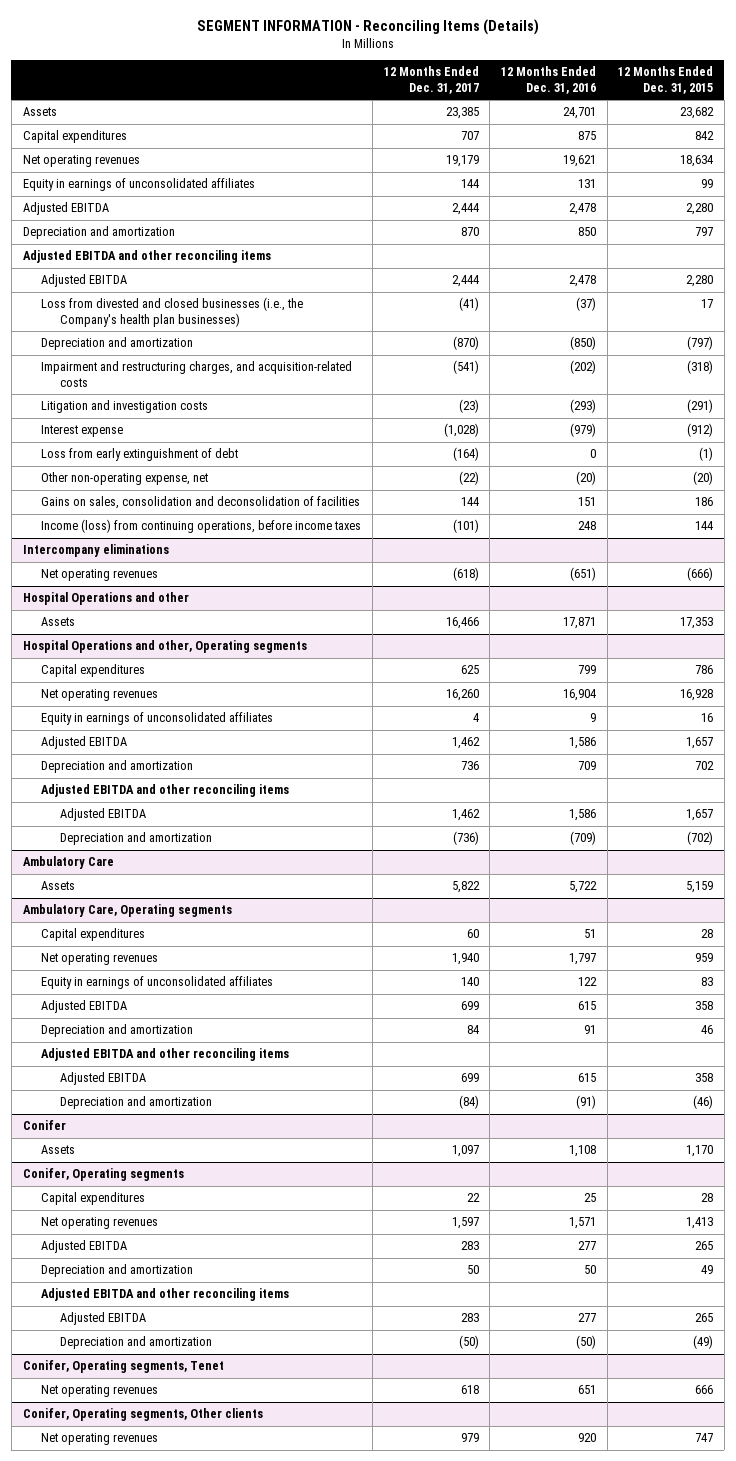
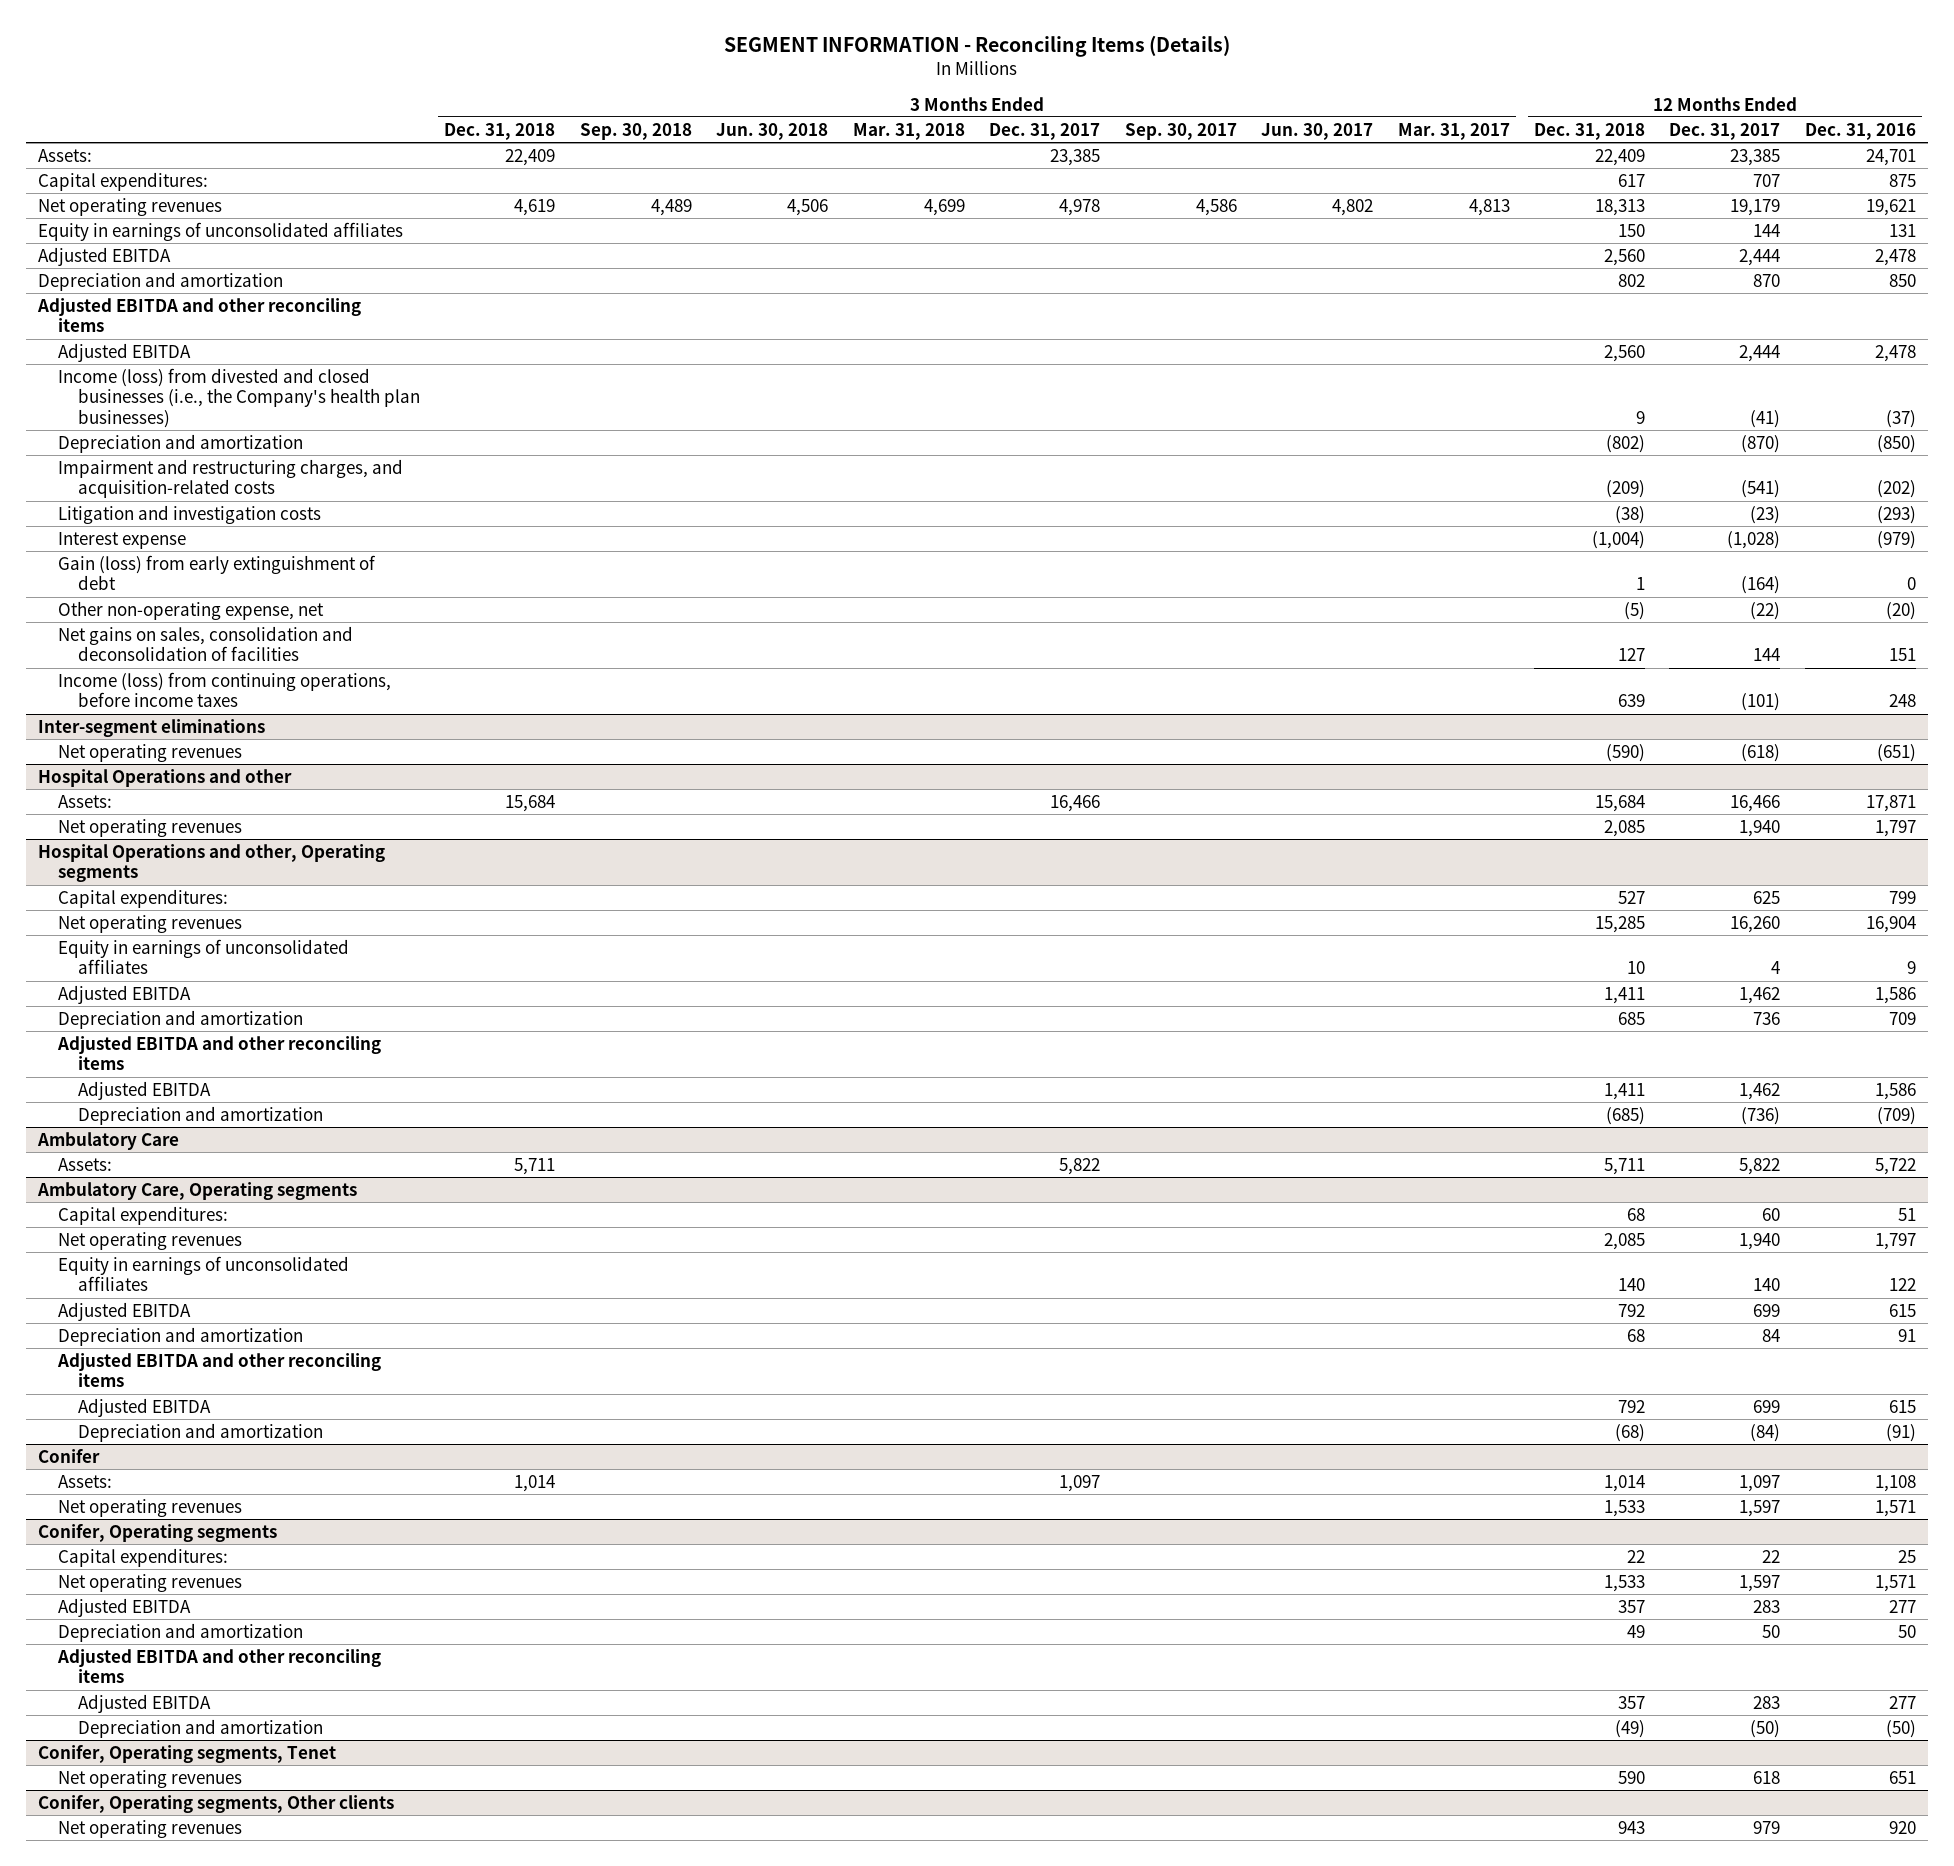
- | 12 Months Ended Dec. 31, 2017 | 12 Months Ended Dec. 31, 2016 | 12 Months Ended Dec. 31, 2015
+ | 3 Months Ended Dec. 31, 2018 | 3 Months Ended Sep. 30, 2018 | 3 Months Ended Jun. 30, 2018 | 3 Months Ended Mar. 31, 2018 | 3 Months Ended Dec. 31, 2017 | 3 Months Ended Sep. 30, 2017 | 3 Months Ended Jun. 30, 2017 | 3 Months Ended Mar. 31, 2017 | 12 Months Ended Dec. 31, 2018 | 12 Months Ended Dec. 31, 2017 | 12 Months Ended Dec. 31, 2016
- Assets | 23,385 | 24,701 | 23,682
- Capital expenditures | 707 | 875 | 842
+ Assets: | 22,409 | | | | 23,385 | | | | 22,409 | 23,385 | 24,701
+ Capital expenditures: | | | | | | | | | 617 | 707 | 875
- Loss from divested and closed businesses (i.e., the Company's health plan businesses) | (41) | (37) | 17
+ Income (loss) from divested and closed businesses (i.e., the Company's health plan businesses) | | | | | | | | | 9 | (41) | (37)
- Loss from early extinguishment of debt | (164) | 0 | (1)
+ Gain (loss) from early extinguishment of debt | | | | | | | | | 1 | (164) | 0
- Gains on sales, consolidation and deconsolidation of facilities | 144 | 151 | 186
+ Net gains on sales, consolidation and deconsolidation of facilities | | | | | | | | | 127 | 144 | 151
- Intercompany eliminations
+ Inter-segment eliminations
@ Hospital Operations and other
- Assets | 16,466 | 17,871 | 17,353
+ Assets: | 15,684 | | | | 16,466 | | | | 15,684 | 16,466 | 17,871
+ Net operating revenues | | | | | | | | | 2,085 | 1,940 | 1,797
@ Hospital Operations and other, Operating segments
- Capital expenditures | 625 | 799 | 786
+ Capital expenditures: | | | | | | | | | 527 | 625 | 799
@ Ambulatory Care
- Assets | 5,822 | 5,722 | 5,159
+ Assets: | 5,711 | | | | 5,822 | | | | 5,711 | 5,822 | 5,722
@ Ambulatory Care, Operating segments
- Capital expenditures | 60 | 51 | 28
+ Capital expenditures: | | | | | | | | | 68 | 60 | 51
@ Conifer
- Assets | 1,097 | 1,108 | 1,170
+ Assets: | 1,014 | | | | 1,097 | | | | 1,014 | 1,097 | 1,108
+ Net operating revenues | | | | | | | | | 1,533 | 1,597 | 1,571
@ Conifer, Operating segments
- Capital expenditures | 22 | 25 | 28
+ Capital expenditures: | | | | | | | | | 22 | 22 | 25

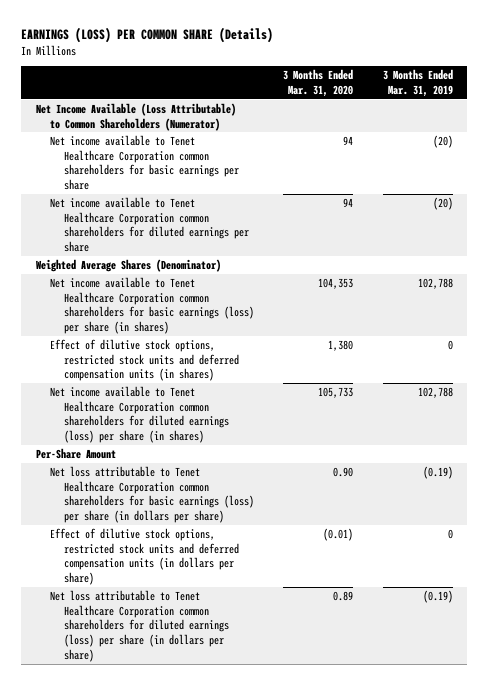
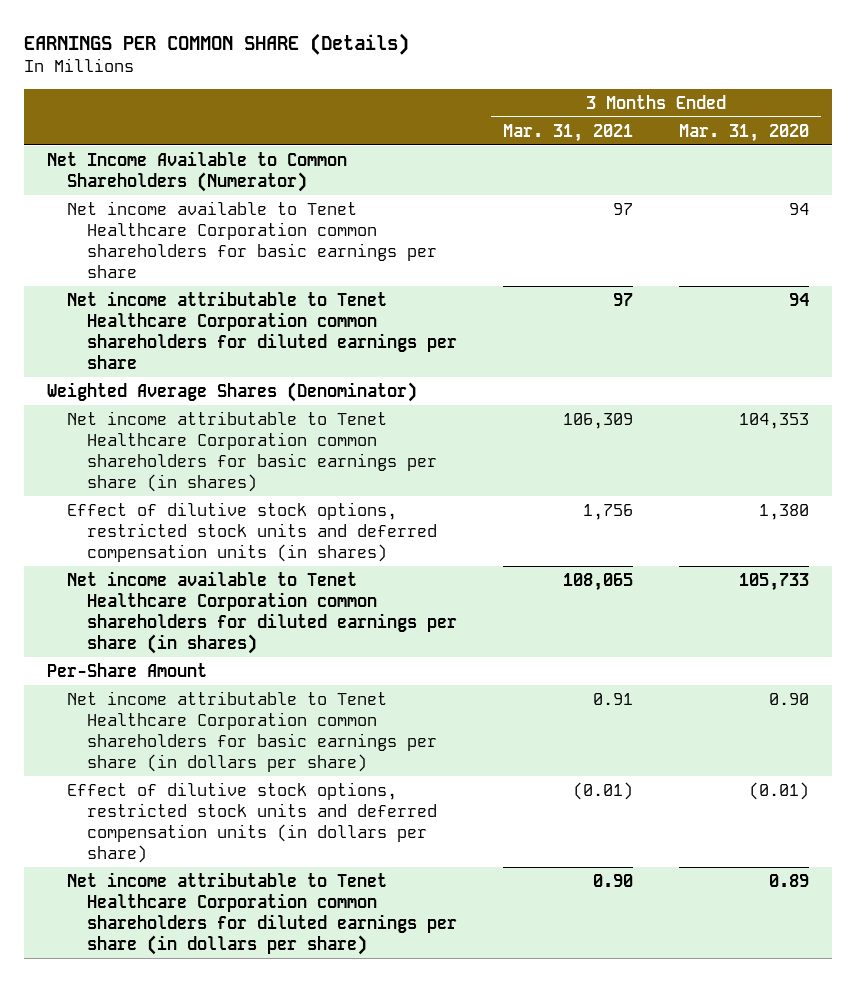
- EARNINGS (LOSS) PER COMMON SHARE (Details)
+ EARNINGS PER COMMON SHARE (Details)
- | 3 Months Ended Mar. 31, 2020 | 3 Months Ended Mar. 31, 2019
+ | 3 Months Ended Mar. 31, 2021 | 3 Months Ended Mar. 31, 2020
- Net Income Available (Loss Attributable) to Common Shareholders (Numerator)
+ Net Income Available to Common Shareholders (Numerator)
- Net income available to Tenet Healthcare Corporation common shareholders for diluted earnings per share | 94 | (20)
+ Net income attributable to Tenet Healthcare Corporation common shareholders for diluted earnings per share | 97 | 94
- Net income available to Tenet Healthcare Corporation common shareholders for basic earnings (loss) per share (in shares) | 104,353 | 102,788
+ Net income attributable to Tenet Healthcare Corporation common shareholders for basic earnings per share (in shares) | 106,309 | 104,353
- Net income available to Tenet Healthcare Corporation common shareholders for diluted earnings (loss) per share (in shares) | 105,733 | 102,788
+ Net income available to Tenet Healthcare Corporation common shareholders for diluted earnings per share (in shares) | 108,065 | 105,733
- Net loss attributable to Tenet Healthcare Corporation common shareholders for basic earnings (loss) per share (in dollars per share) | 0.90 | (0.19)
+ Net income attributable to Tenet Healthcare Corporation common shareholders for basic earnings per share (in dollars per share) | 0.91 | 0.90
- Net loss attributable to Tenet Healthcare Corporation common shareholders for diluted earnings (loss) per share (in dollars per share) | 0.89 | (0.19)
+ Net income attributable to Tenet Healthcare Corporation common shareholders for diluted earnings per share (in dollars per share) | 0.90 | 0.89

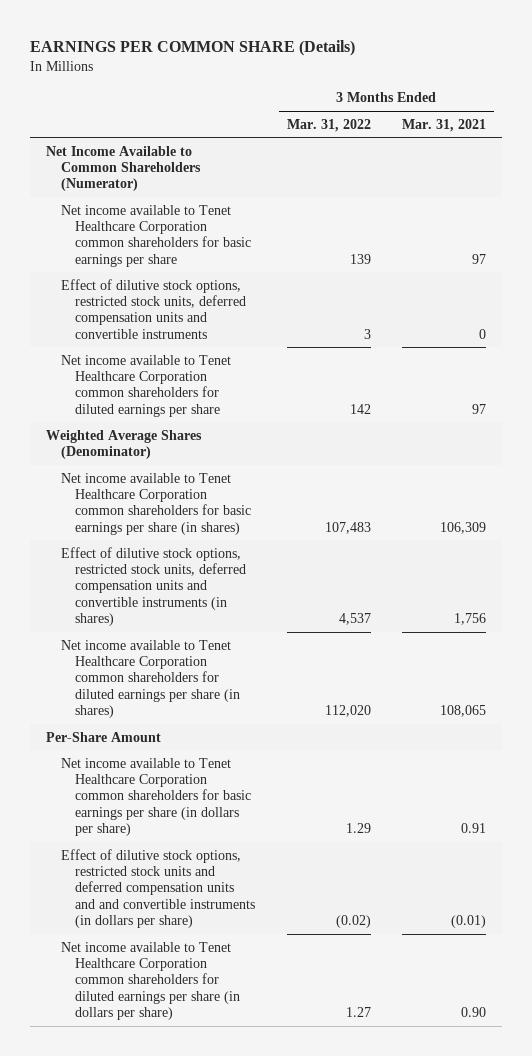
- | 3 Months Ended Mar. 31, 2021 | 3 Months Ended Mar. 31, 2020
+ | 3 Months Ended Mar. 31, 2022 | 3 Months Ended Mar. 31, 2021
- Net income attributable to Tenet Healthcare Corporation common shareholders for diluted earnings per share | 97 | 94
+ Effect of dilutive stock options, restricted stock units, deferred compensation units and convertible instruments | 3 | 0
+ Net income available to Tenet Healthcare Corporation common shareholders for diluted earnings per share | 142 | 97
- Net income attributable to Tenet Healthcare Corporation common shareholders for basic earnings per share (in shares) | 106,309 | 104,353
- Effect of dilutive stock options, restricted stock units and deferred compensation units (in shares) | 1,756 | 1,380
+ Net income available to Tenet Healthcare Corporation common shareholders for basic earnings per share (in shares) | 107,483 | 106,309
+ Effect of dilutive stock options, restricted stock units, deferred compensation units and convertible instruments (in shares) | 4,537 | 1,756
- Net income attributable to Tenet Healthcare Corporation common shareholders for basic earnings per share (in dollars per share) | 0.91 | 0.90
- Effect of dilutive stock options, restricted stock units and deferred compensation units (in dollars per share) | (0.01) | (0.01)
- Net income attributable to Tenet Healthcare Corporation common shareholders for diluted earnings per share (in dollars per share) | 0.90 | 0.89
+ Net income available to Tenet Healthcare Corporation common shareholders for basic earnings per share (in dollars per share) | 1.29 | 0.91
+ Effect of dilutive stock options, restricted stock units and deferred compensation units and and convertible instruments (in dollars per share) | (0.02) | (0.01)
+ Net income available to Tenet Healthcare Corporation common shareholders for diluted earnings per share (in dollars per share) | 1.27 | 0.90

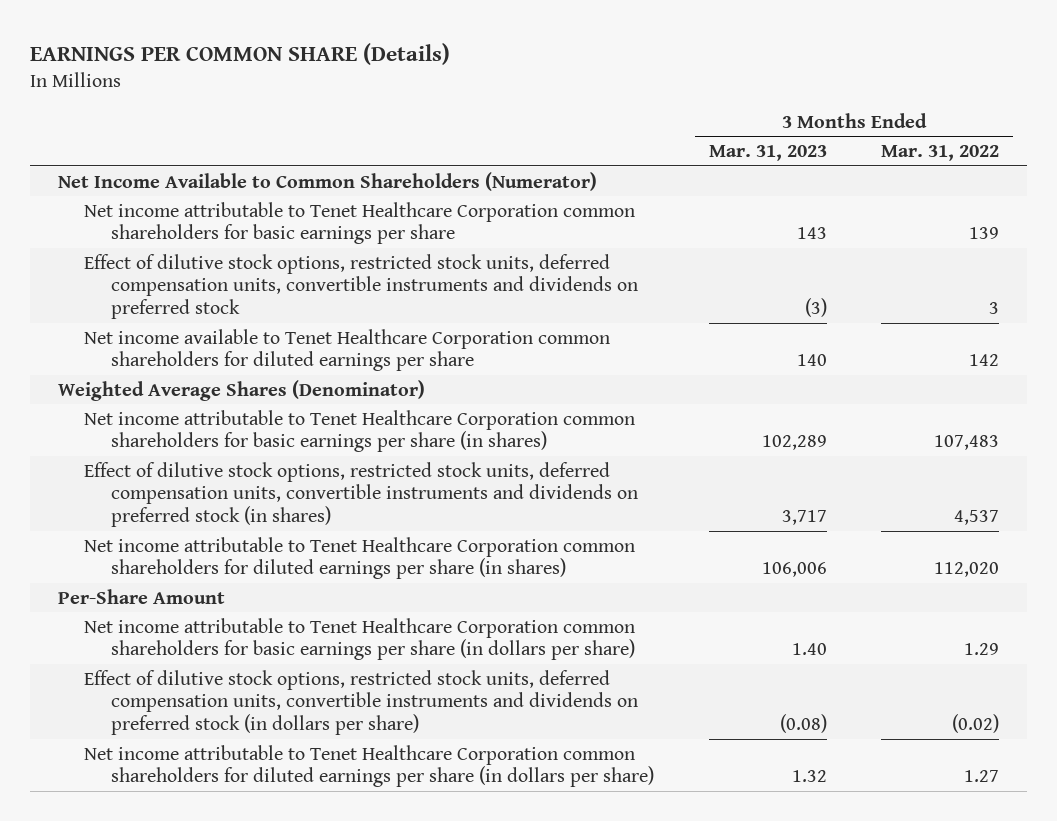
- | 3 Months Ended Mar. 31, 2022 | 3 Months Ended Mar. 31, 2021
+ | 3 Months Ended Mar. 31, 2023 | 3 Months Ended Mar. 31, 2022
- Net income available to Tenet Healthcare Corporation common shareholders for basic earnings per share | 139 | 97
- Effect of dilutive stock options, restricted stock units, deferred compensation units and convertible instruments | 3 | 0
+ Net income attributable to Tenet Healthcare Corporation common shareholders for basic earnings per share | 143 | 139
+ Effect of dilutive stock options, restricted stock units, deferred compensation units, convertible instruments and dividends on preferred stock | (3) | 3
- Net income available to Tenet Healthcare Corporation common shareholders for basic earnings per share (in shares) | 107,483 | 106,309
- Effect of dilutive stock options, restricted stock units, deferred compensation units and convertible instruments (in shares) | 4,537 | 1,756
- Net income available to Tenet Healthcare Corporation common shareholders for diluted earnings per share (in shares) | 112,020 | 108,065
+ Net income attributable to Tenet Healthcare Corporation common shareholders for basic earnings per share (in shares) | 102,289 | 107,483
+ Effect of dilutive stock options, restricted stock units, deferred compensation units, convertible instruments and dividends on preferred stock (in shares) | 3,717 | 4,537
+ Net income attributable to Tenet Healthcare Corporation common shareholders for diluted earnings per share (in shares) | 106,006 | 112,020
- Net income available to Tenet Healthcare Corporation common shareholders for basic earnings per share (in dollars per share) | 1.29 | 0.91
- Effect of dilutive stock options, restricted stock units and deferred compensation units and and convertible instruments (in dollars per share) | (0.02) | (0.01)
- Net income available to Tenet Healthcare Corporation common shareholders for diluted earnings per share (in dollars per share) | 1.27 | 0.90
+ Net income attributable to Tenet Healthcare Corporation common shareholders for basic earnings per share (in dollars per share) | 1.40 | 1.29
+ Effect of dilutive stock options, restricted stock units, deferred compensation units, convertible instruments and dividends on preferred stock (in dollars per share) | (0.08) | (0.02)
+ Net income attributable to Tenet Healthcare Corporation common shareholders for diluted earnings per share (in dollars per share) | 1.32 | 1.27

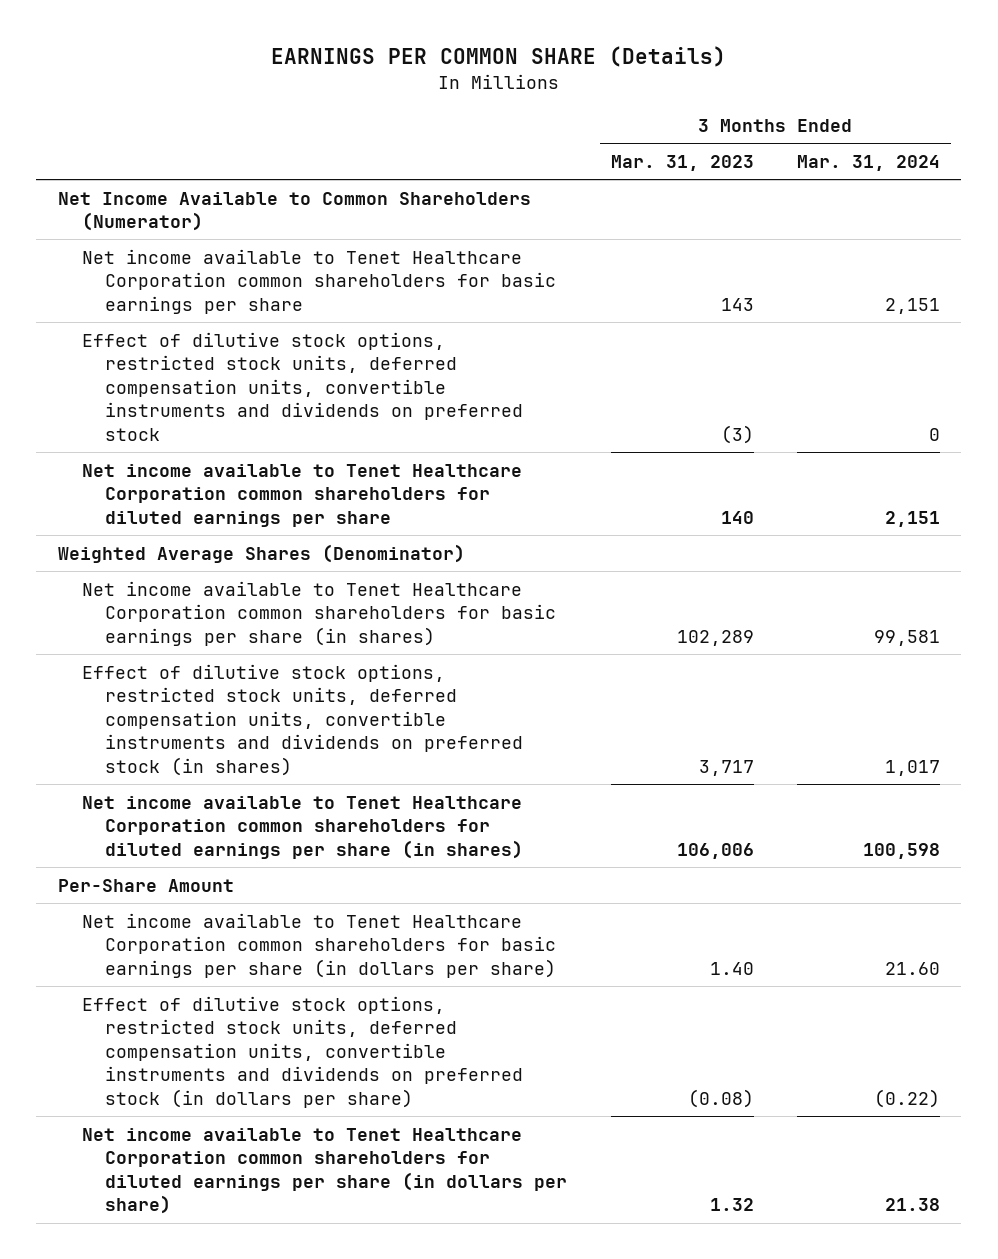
- | 3 Months Ended Mar. 31, 2023 | 3 Months Ended Mar. 31, 2022
+ | 3 Months Ended Mar. 31, 2023 | 3 Months Ended Mar. 31, 2024
- Net income attributable to Tenet Healthcare Corporation common shareholders for basic earnings per share | 143 | 139
+ Net income available to Tenet Healthcare Corporation common shareholders for basic earnings per share | 143 | 2,151
- Net income attributable to Tenet Healthcare Corporation common shareholders for basic earnings per share (in shares) | 102,289 | 107,483
+ Net income available to Tenet Healthcare Corporation common shareholders for basic earnings per share (in shares) | 102,289 | 99,581
- Net income attributable to Tenet Healthcare Corporation common shareholders for diluted earnings per share (in shares) | 106,006 | 112,020
+ Net income available to Tenet Healthcare Corporation common shareholders for diluted earnings per share (in shares) | 106,006 | 100,598
- Net income attributable to Tenet Healthcare Corporation common shareholders for basic earnings per share (in dollars per share) | 1.40 | 1.29
+ Net income available to Tenet Healthcare Corporation common shareholders for basic earnings per share (in dollars per share) | 1.40 | 21.60
- Net income attributable to Tenet Healthcare Corporation common shareholders for diluted earnings per share (in dollars per share) | 1.32 | 1.27
+ Net income available to Tenet Healthcare Corporation common shareholders for diluted earnings per share (in dollars per share) | 1.32 | 21.38

